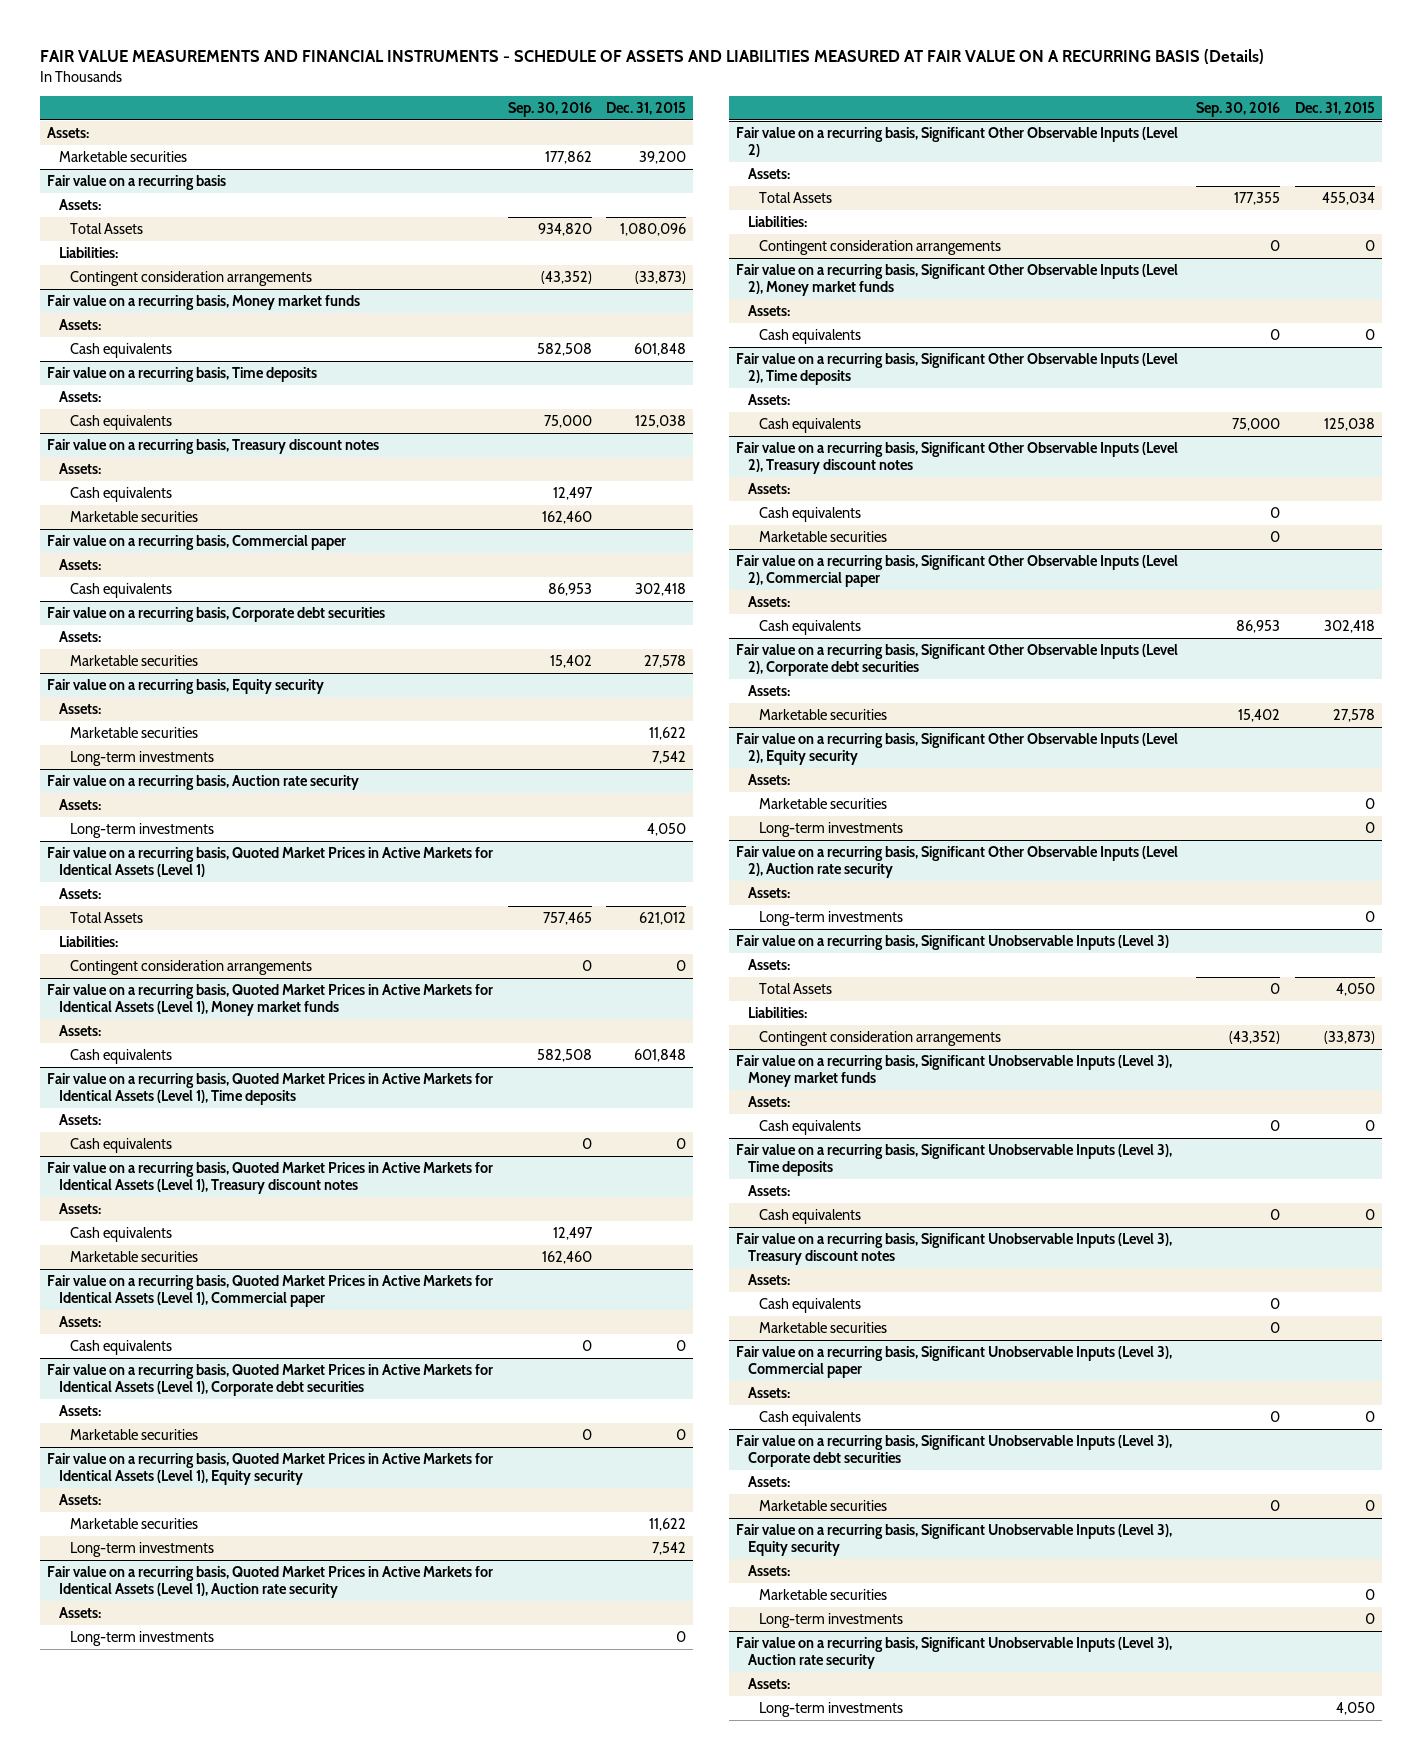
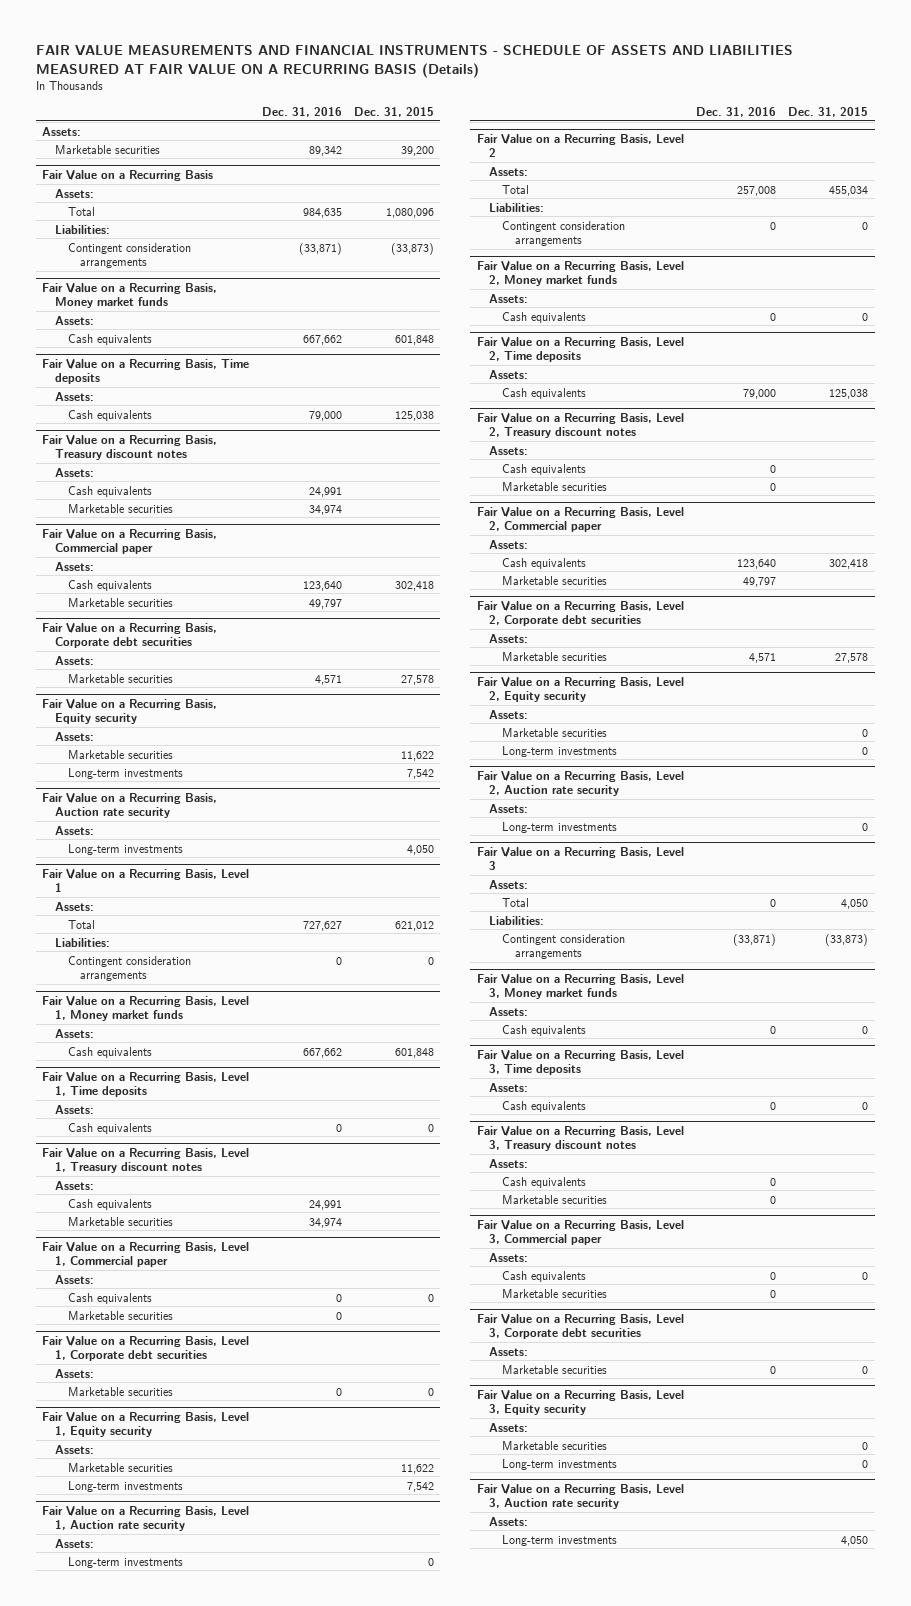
- | Sep. 30, 2016 | Dec. 31, 2015
+ | Dec. 31, 2016 | Dec. 31, 2015
- Fair value on a recurring basis
+ Fair Value on a Recurring Basis
- Total Assets | 934,820 | 1,080,096
+ Total | 984,635 | 1,080,096
- Fair value on a recurring basis, Money market funds
+ Fair Value on a Recurring Basis, Money market funds
- Fair value on a recurring basis, Time deposits
+ Fair Value on a Recurring Basis, Time deposits
- Fair value on a recurring basis, Treasury discount notes
+ Fair Value on a Recurring Basis, Treasury discount notes
- Fair value on a recurring basis, Commercial paper
+ Fair Value on a Recurring Basis, Commercial paper
- Fair value on a recurring basis, Corporate debt securities
+ Marketable securities | 49,797 |
+ Fair Value on a Recurring Basis, Corporate debt securities
- Fair value on a recurring basis, Equity security
+ Fair Value on a Recurring Basis, Equity security
- Fair value on a recurring basis, Auction rate security
+ Fair Value on a Recurring Basis, Auction rate security
- Fair value on a recurring basis, Quoted Market Prices in Active Markets for Identical Assets (Level 1)
+ Fair Value on a Recurring Basis, Level 1
- Total Assets | 757,465 | 621,012
+ Total | 727,627 | 621,012
- Fair value on a recurring basis, Quoted Market Prices in Active Markets for Identical Assets (Level 1), Money market funds
+ Fair Value on a Recurring Basis, Level 1, Money market funds
- Fair value on a recurring basis, Quoted Market Prices in Active Markets for Identical Assets (Level 1), Time deposits
+ Fair Value on a Recurring Basis, Level 1, Time deposits
- Fair value on a recurring basis, Quoted Market Prices in Active Markets for Identical Assets (Level 1), Treasury discount notes
+ Fair Value on a Recurring Basis, Level 1, Treasury discount notes
- Fair value on a recurring basis, Quoted Market Prices in Active Markets for Identical Assets (Level 1), Commercial paper
+ Fair Value on a Recurring Basis, Level 1, Commercial paper
- Fair value on a recurring basis, Quoted Market Prices in Active Markets for Identical Assets (Level 1), Corporate debt securities
+ Marketable securities | 0 |
+ Fair Value on a Recurring Basis, Level 1, Corporate debt securities
- Fair value on a recurring basis, Quoted Market Prices in Active Markets for Identical Assets (Level 1), Equity security
+ Fair Value on a Recurring Basis, Level 1, Equity security
- Fair value on a recurring basis, Quoted Market Prices in Active Markets for Identical Assets (Level 1), Auction rate security
+ Fair Value on a Recurring Basis, Level 1, Auction rate security
- Fair value on a recurring basis, Significant Other Observable Inputs (Level 2)
+ Fair Value on a Recurring Basis, Level 2
- Total Assets | 177,355 | 455,034
+ Total | 257,008 | 455,034
- Fair value on a recurring basis, Significant Other Observable Inputs (Level 2), Money market funds
+ Fair Value on a Recurring Basis, Level 2, Money market funds
- Fair value on a recurring basis, Significant Other Observable Inputs (Level 2), Time deposits
+ Fair Value on a Recurring Basis, Level 2, Time deposits
- Fair value on a recurring basis, Significant Other Observable Inputs (Level 2), Treasury discount notes
+ Fair Value on a Recurring Basis, Level 2, Treasury discount notes
- Fair value on a recurring basis, Significant Other Observable Inputs (Level 2), Commercial paper
+ Fair Value on a Recurring Basis, Level 2, Commercial paper
- Fair value on a recurring basis, Significant Other Observable Inputs (Level 2), Corporate debt securities
+ Marketable securities | 49,797 |
+ Fair Value on a Recurring Basis, Level 2, Corporate debt securities
- Fair value on a recurring basis, Significant Other Observable Inputs (Level 2), Equity security
+ Fair Value on a Recurring Basis, Level 2, Equity security
- Fair value on a recurring basis, Significant Other Observable Inputs (Level 2), Auction rate security
+ Fair Value on a Recurring Basis, Level 2, Auction rate security
- Fair value on a recurring basis, Significant Unobservable Inputs (Level 3)
+ Fair Value on a Recurring Basis, Level 3
- Total Assets | 0 | 4,050
+ Total | 0 | 4,050
- Fair value on a recurring basis, Significant Unobservable Inputs (Level 3), Money market funds
+ Fair Value on a Recurring Basis, Level 3, Money market funds
- Fair value on a recurring basis, Significant Unobservable Inputs (Level 3), Time deposits
+ Fair Value on a Recurring Basis, Level 3, Time deposits
- Fair value on a recurring basis, Significant Unobservable Inputs (Level 3), Treasury discount notes
+ Fair Value on a Recurring Basis, Level 3, Treasury discount notes
- Fair value on a recurring basis, Significant Unobservable Inputs (Level 3), Commercial paper
+ Fair Value on a Recurring Basis, Level 3, Commercial paper
- Fair value on a recurring basis, Significant Unobservable Inputs (Level 3), Corporate debt securities
+ Marketable securities | 0 |
+ Fair Value on a Recurring Basis, Level 3, Corporate debt securities
- Fair value on a recurring basis, Significant Unobservable Inputs (Level 3), Equity security
+ Fair Value on a Recurring Basis, Level 3, Equity security
- Fair value on a recurring basis, Significant Unobservable Inputs (Level 3), Auction rate security
+ Fair Value on a Recurring Basis, Level 3, Auction rate security

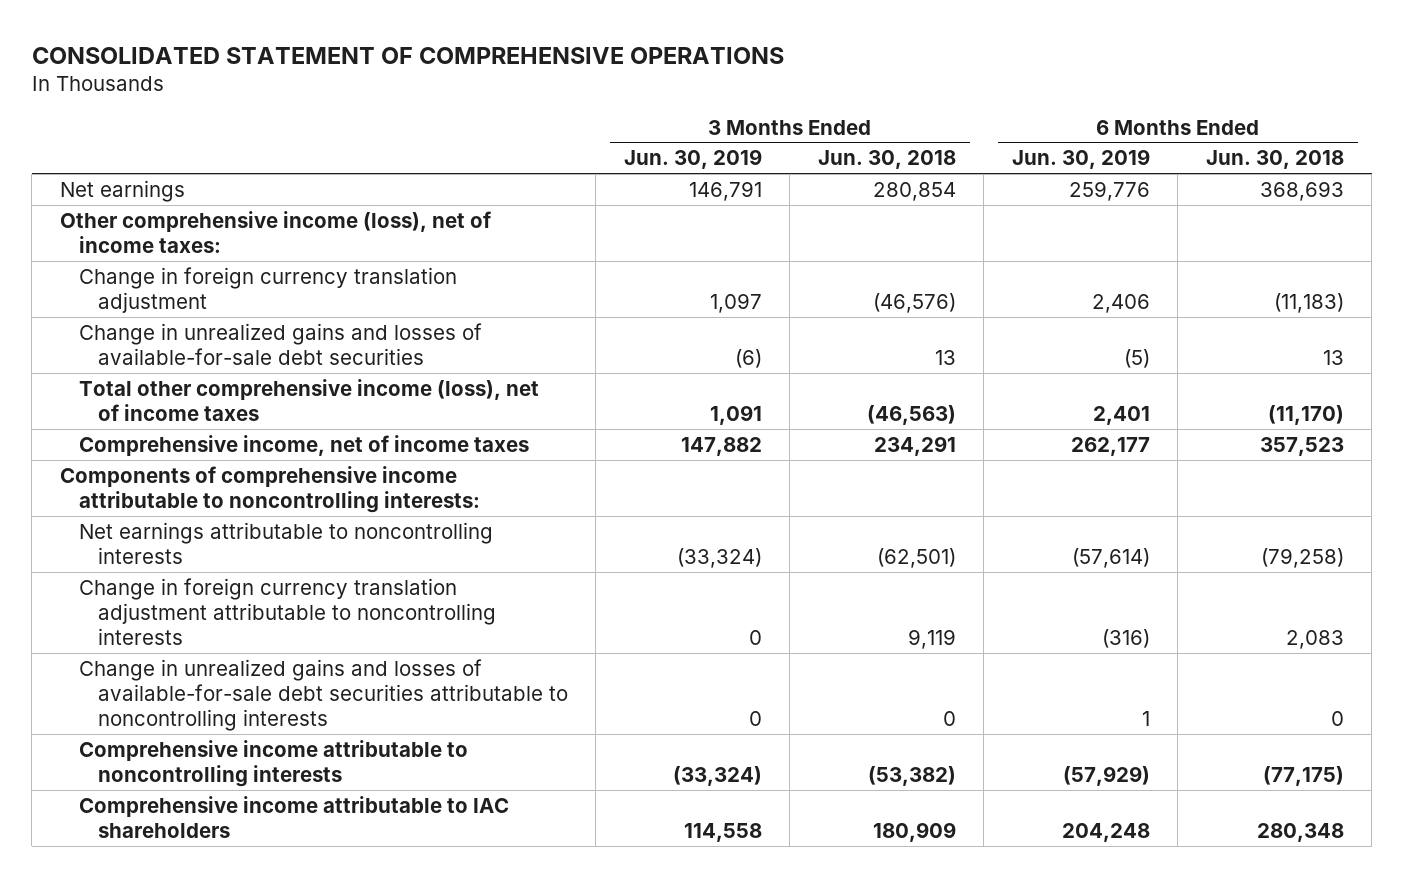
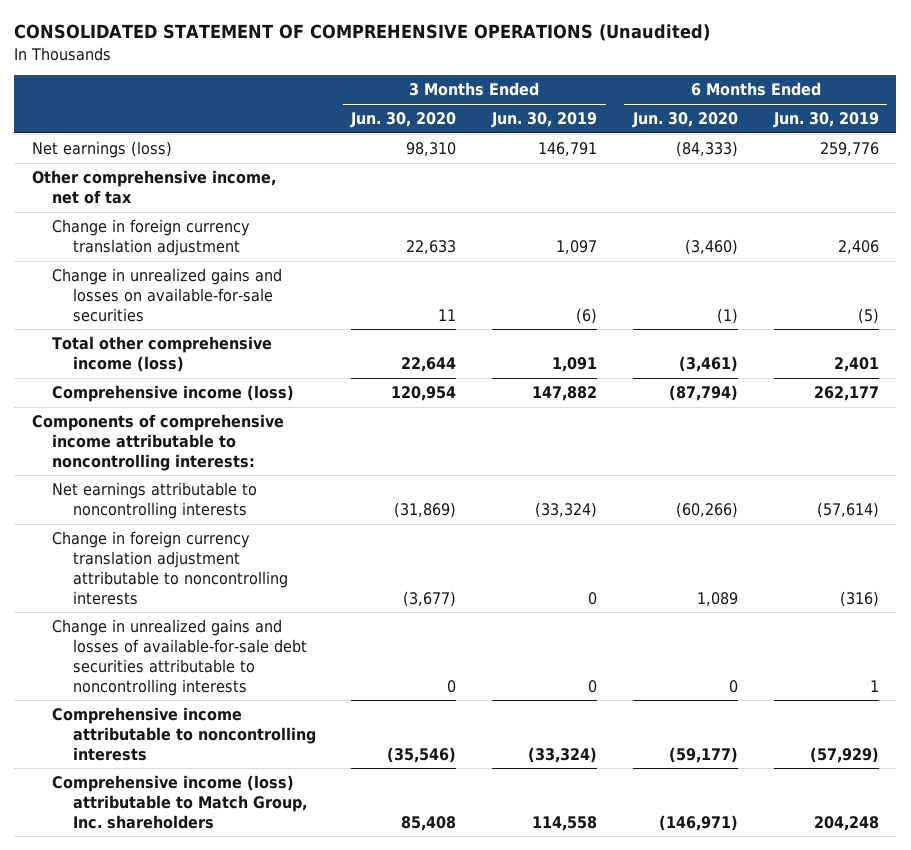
- CONSOLIDATED STATEMENT OF COMPREHENSIVE OPERATIONS
+ CONSOLIDATED STATEMENT OF COMPREHENSIVE OPERATIONS (Unaudited)
- | 3 Months Ended Jun. 30, 2019 | 3 Months Ended Jun. 30, 2018 | 6 Months Ended Jun. 30, 2019 | 6 Months Ended Jun. 30, 2018
+ | 3 Months Ended Jun. 30, 2020 | 3 Months Ended Jun. 30, 2019 | 6 Months Ended Jun. 30, 2020 | 6 Months Ended Jun. 30, 2019
- Net earnings | 146,791 | 280,854 | 259,776 | 368,693
- Other comprehensive income (loss), net of income taxes:
+ Net earnings (loss) | 98,310 | 146,791 | (84,333) | 259,776
+ Other comprehensive income, net of tax
- Change in unrealized gains and losses of available-for-sale debt securities | (6) | 13 | (5) | 13
- Total other comprehensive income (loss), net of income taxes | 1,091 | (46,563) | 2,401 | (11,170)
- Comprehensive income, net of income taxes | 147,882 | 234,291 | 262,177 | 357,523
+ Change in unrealized gains and losses on available-for-sale securities | 11 | (6) | (1) | (5)
+ Total other comprehensive income (loss) | 22,644 | 1,091 | (3,461) | 2,401
+ Comprehensive income (loss) | 120,954 | 147,882 | (87,794) | 262,177
- Comprehensive income attributable to IAC shareholders | 114,558 | 180,909 | 204,248 | 280,348
+ Comprehensive income (loss) attributable to Match Group, Inc. shareholders | 85,408 | 114,558 | (146,971) | 204,248

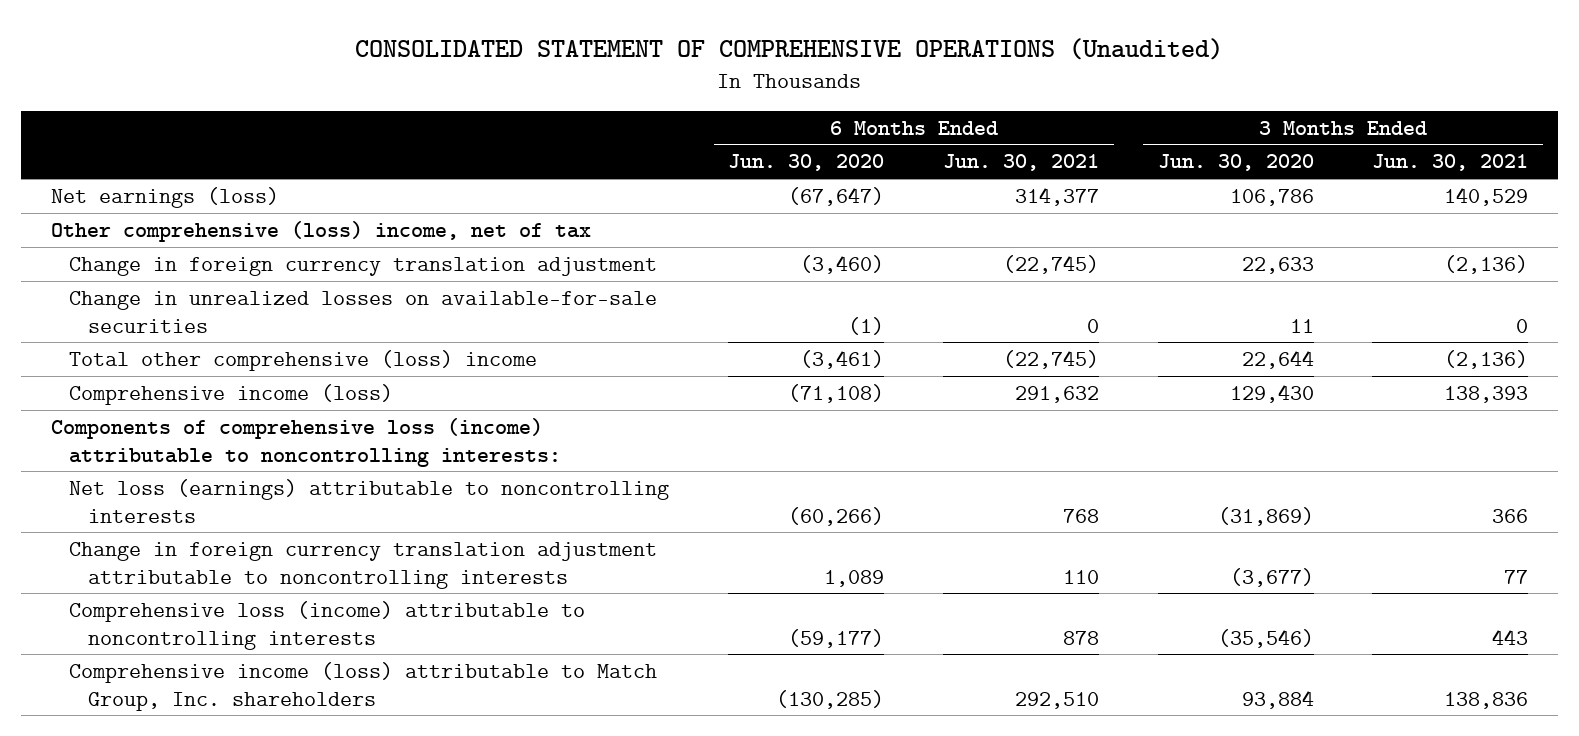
- | 3 Months Ended Jun. 30, 2020 | 3 Months Ended Jun. 30, 2019 | 6 Months Ended Jun. 30, 2020 | 6 Months Ended Jun. 30, 2019
+ | 6 Months Ended Jun. 30, 2020 | 6 Months Ended Jun. 30, 2021 | 3 Months Ended Jun. 30, 2020 | 3 Months Ended Jun. 30, 2021
- Net earnings (loss) | 98,310 | 146,791 | (84,333) | 259,776
- Other comprehensive income, net of tax
+ Net earnings (loss) | (67,647) | 314,377 | 106,786 | 140,529
+ Other comprehensive (loss) income, net of tax
- Change in unrealized gains and losses on available-for-sale securities | 11 | (6) | (1) | (5)
- Total other comprehensive income (loss) | 22,644 | 1,091 | (3,461) | 2,401
- Comprehensive income (loss) | 120,954 | 147,882 | (87,794) | 262,177
- Components of comprehensive income attributable to noncontrolling interests:
- Net earnings attributable to noncontrolling interests | (31,869) | (33,324) | (60,266) | (57,614)
+ Change in unrealized losses on available-for-sale securities | (1) | 0 | 11 | 0
+ Total other comprehensive (loss) income | (3,461) | (22,745) | 22,644 | (2,136)
+ Comprehensive income (loss) | (71,108) | 291,632 | 129,430 | 138,393
+ Components of comprehensive loss (income) attributable to noncontrolling interests:
+ Net loss (earnings) attributable to noncontrolling interests | (60,266) | 768 | (31,869) | 366
- Change in unrealized gains and losses of available-for-sale debt securities attributable to noncontrolling interests | 0 | 0 | 0 | 1
- Comprehensive income attributable to noncontrolling interests | (35,546) | (33,324) | (59,177) | (57,929)
- Comprehensive income (loss) attributable to Match Group, Inc. shareholders | 85,408 | 114,558 | (146,971) | 204,248
+ Comprehensive loss (income) attributable to noncontrolling interests | (59,177) | 878 | (35,546) | 443
+ Comprehensive income (loss) attributable to Match Group, Inc. shareholders | (130,285) | 292,510 | 93,884 | 138,836

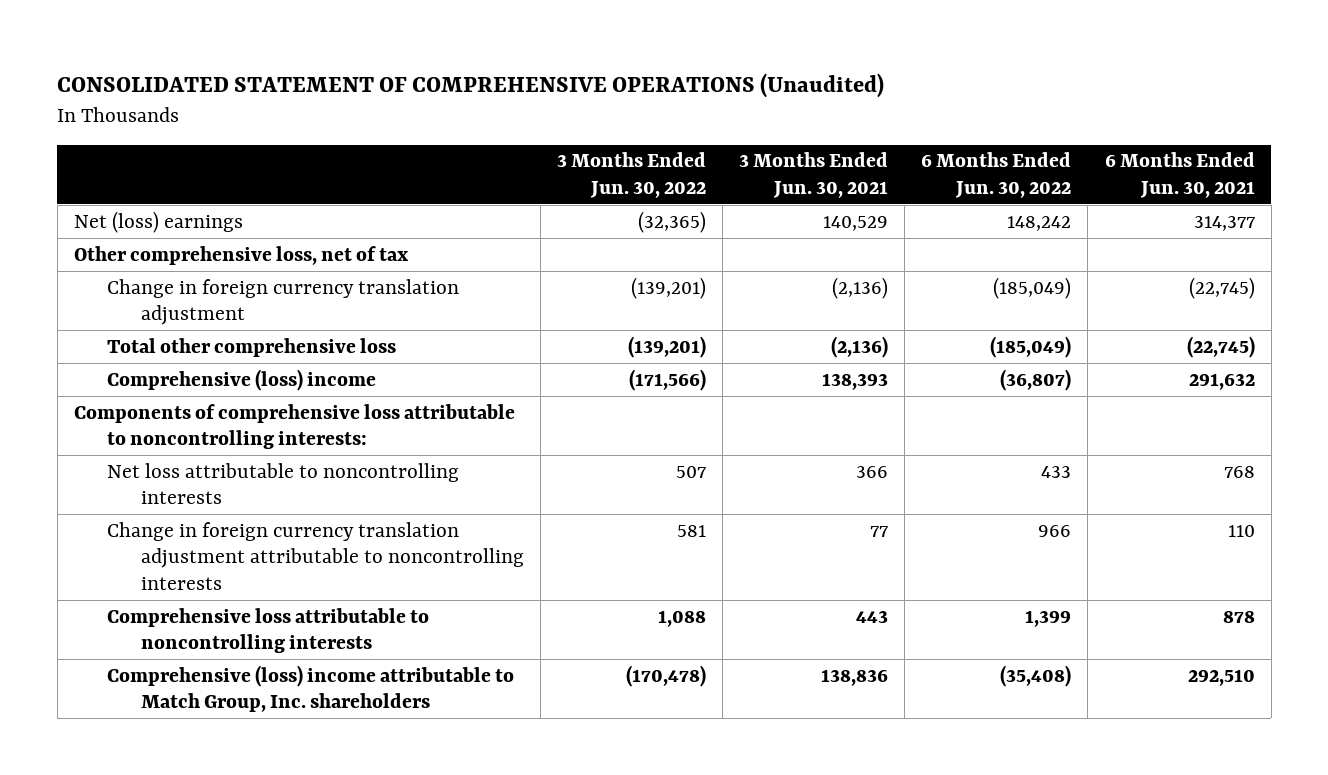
- | 6 Months Ended Jun. 30, 2020 | 6 Months Ended Jun. 30, 2021 | 3 Months Ended Jun. 30, 2020 | 3 Months Ended Jun. 30, 2021
+ | 3 Months Ended Jun. 30, 2022 | 3 Months Ended Jun. 30, 2021 | 6 Months Ended Jun. 30, 2022 | 6 Months Ended Jun. 30, 2021
- Net earnings (loss) | (67,647) | 314,377 | 106,786 | 140,529
- Other comprehensive (loss) income, net of tax
+ Net (loss) earnings | (32,365) | 140,529 | 148,242 | 314,377
+ Other comprehensive loss, net of tax
- Change in unrealized losses on available-for-sale securities | (1) | 0 | 11 | 0
- Total other comprehensive (loss) income | (3,461) | (22,745) | 22,644 | (2,136)
- Comprehensive income (loss) | (71,108) | 291,632 | 129,430 | 138,393
- Components of comprehensive loss (income) attributable to noncontrolling interests:
- Net loss (earnings) attributable to noncontrolling interests | (60,266) | 768 | (31,869) | 366
+ Total other comprehensive loss | (139,201) | (2,136) | (185,049) | (22,745)
+ Comprehensive (loss) income | (171,566) | 138,393 | (36,807) | 291,632
+ Components of comprehensive loss attributable to noncontrolling interests:
+ Net loss attributable to noncontrolling interests | 507 | 366 | 433 | 768
- Comprehensive loss (income) attributable to noncontrolling interests | (59,177) | 878 | (35,546) | 443
- Comprehensive income (loss) attributable to Match Group, Inc. shareholders | (130,285) | 292,510 | 93,884 | 138,836
+ Comprehensive loss attributable to noncontrolling interests | 1,088 | 443 | 1,399 | 878
+ Comprehensive (loss) income attributable to Match Group, Inc. shareholders | (170,478) | 138,836 | (35,408) | 292,510

